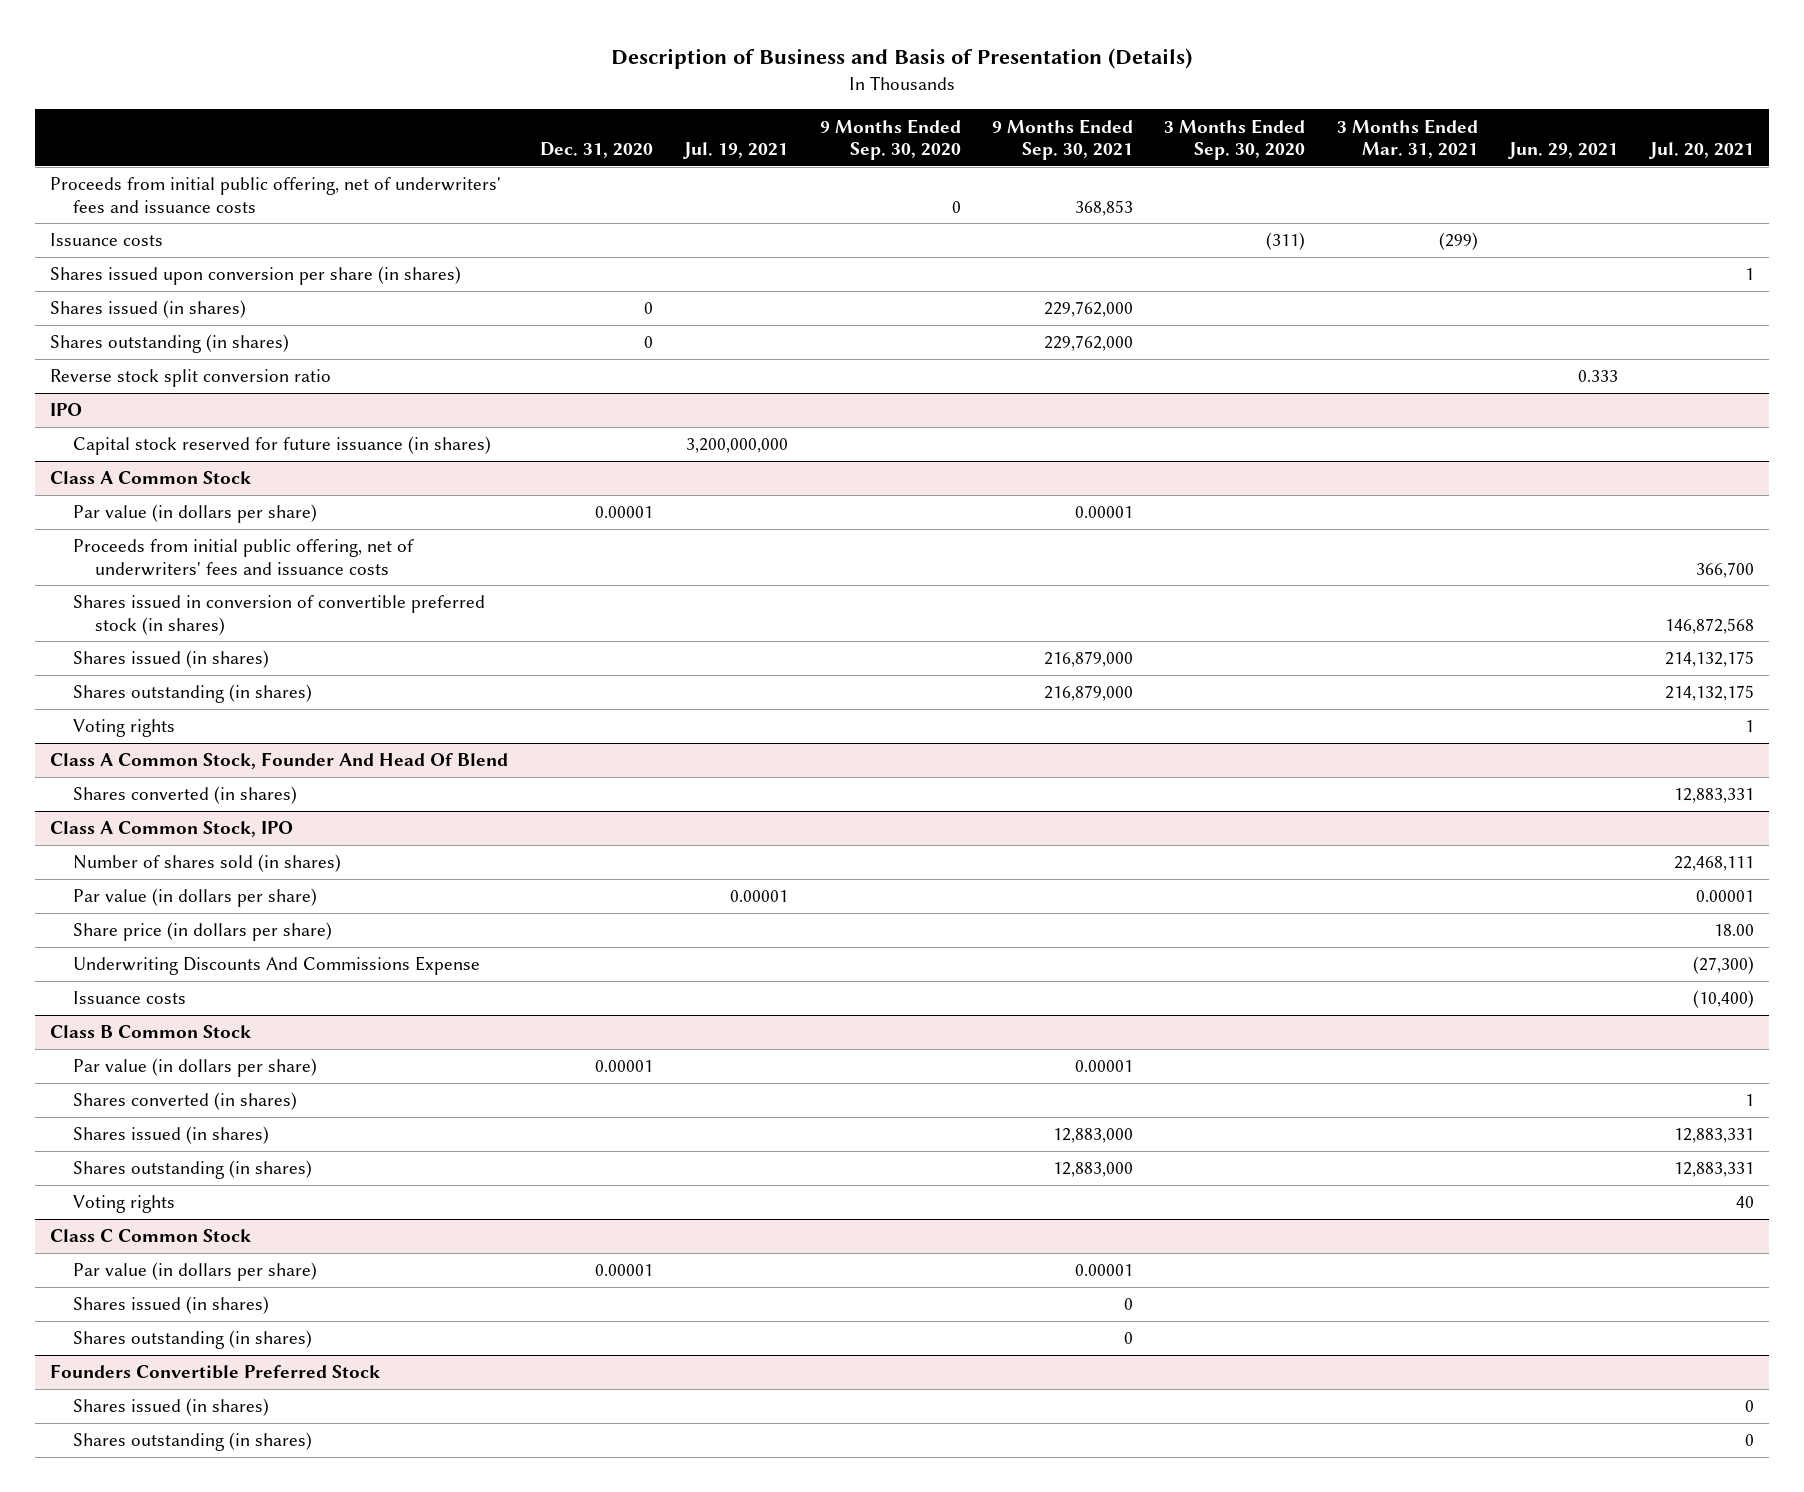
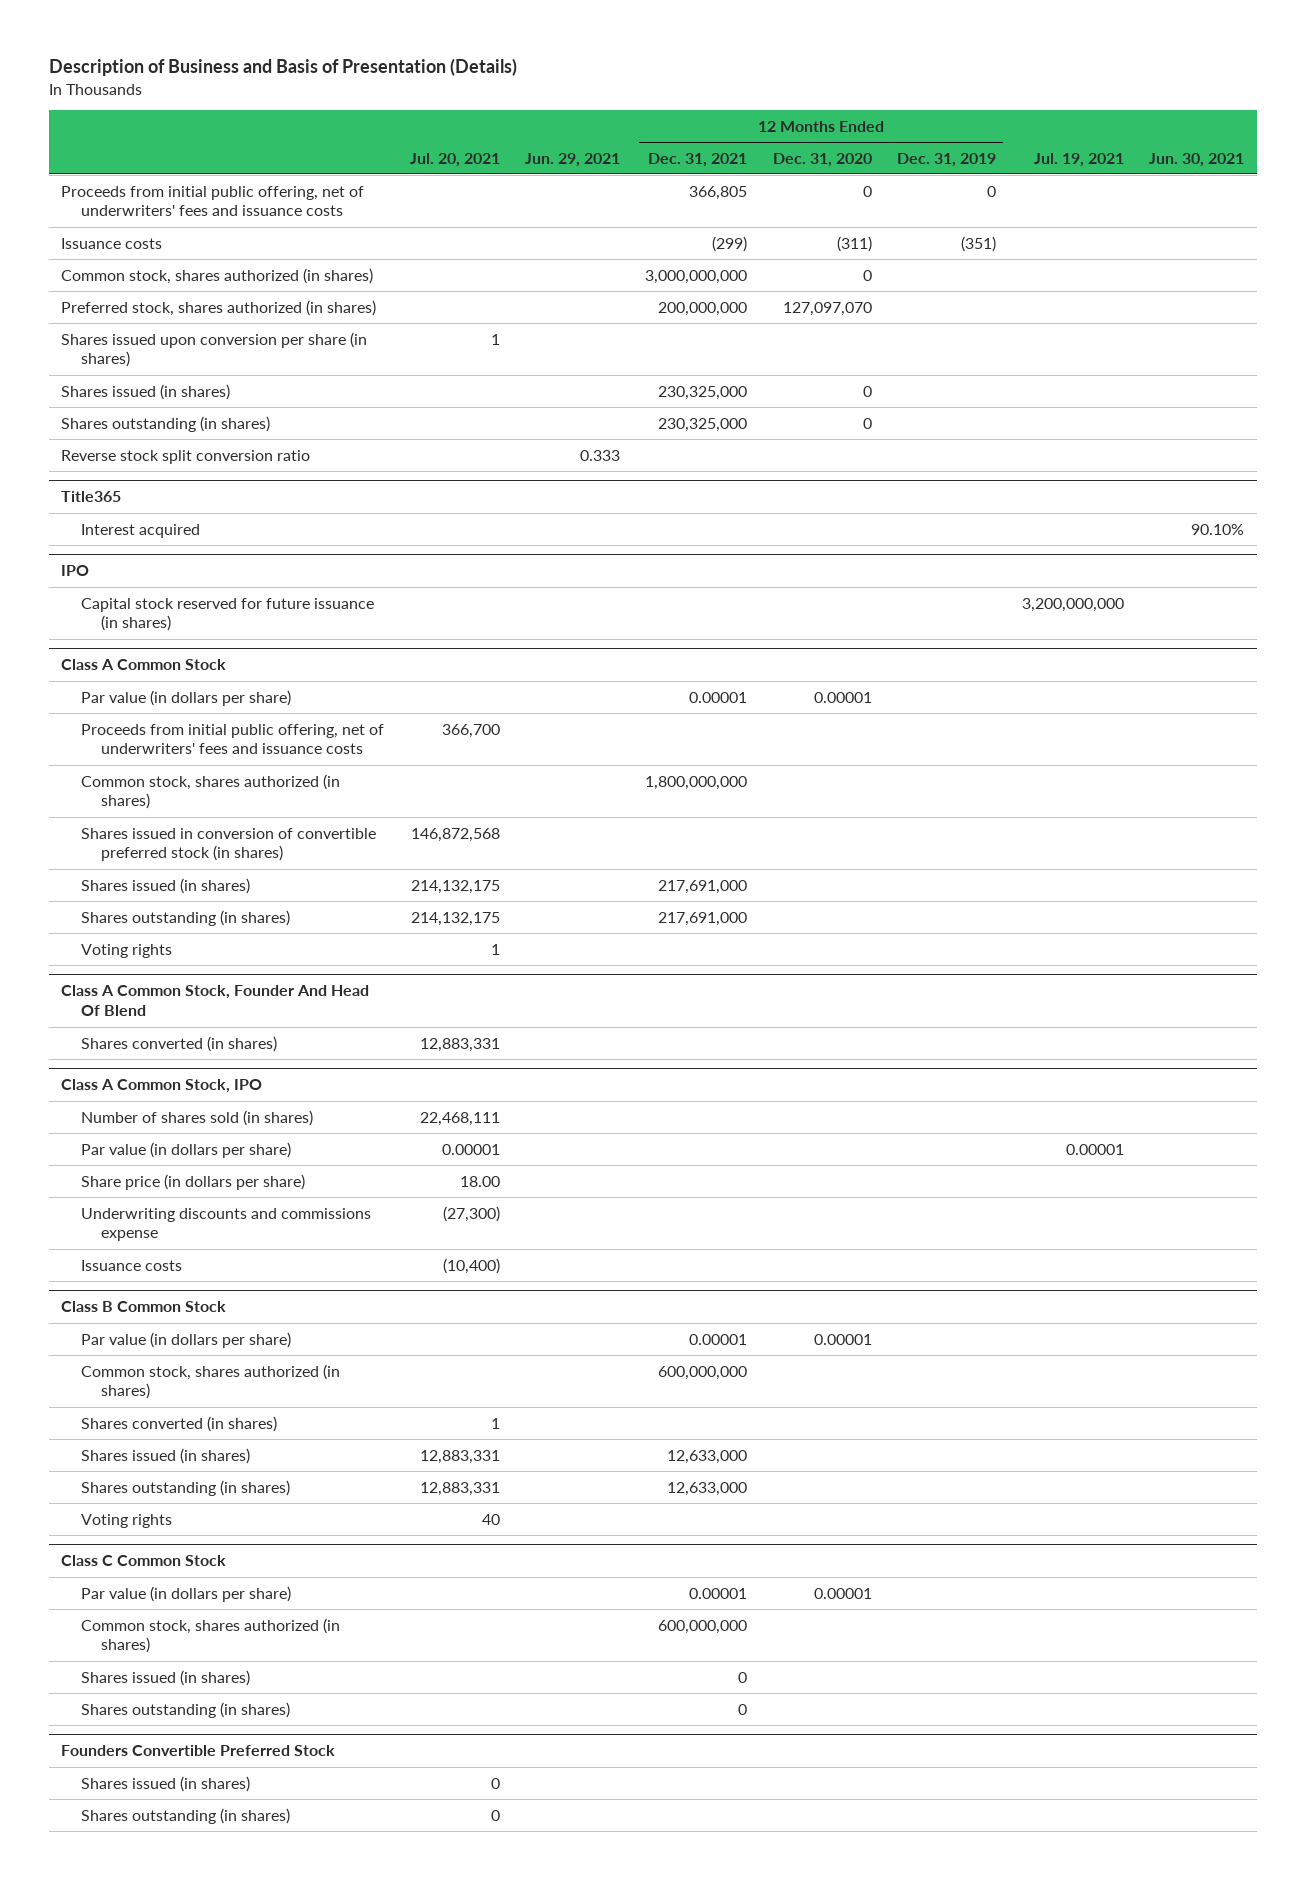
- | Dec. 31, 2020 | Jul. 19, 2021 | 9 Months Ended Sep. 30, 2020 | 9 Months Ended Sep. 30, 2021 | 3 Months Ended Sep. 30, 2020 | 3 Months Ended Mar. 31, 2021 | Jun. 29, 2021 | Jul. 20, 2021
+ | Jul. 20, 2021 | Jun. 29, 2021 | 12 Months Ended Dec. 31, 2021 | 12 Months Ended Dec. 31, 2020 | 12 Months Ended Dec. 31, 2019 | Jul. 19, 2021 | Jun. 30, 2021
+ Common stock, shares authorized (in shares) | | | 3,000,000,000 | 0 | | |
+ Preferred stock, shares authorized (in shares) | | | 200,000,000 | 127,097,070 | | |
+ Title365
+ Interest acquired | | | | | | | 90.10%
@ Class A Common Stock
+ Common stock, shares authorized (in shares) | | | 1,800,000,000 | | | |
@ Class A Common Stock, IPO
- Underwriting Discounts And Commissions Expense | | | | | | | | (27,300)
+ Underwriting discounts and commissions expense | (27,300) | | | | | |
@ Class B Common Stock
+ Common stock, shares authorized (in shares) | | | 600,000,000 | | | |
@ Class C Common Stock
+ Common stock, shares authorized (in shares) | | | 600,000,000 | | | |

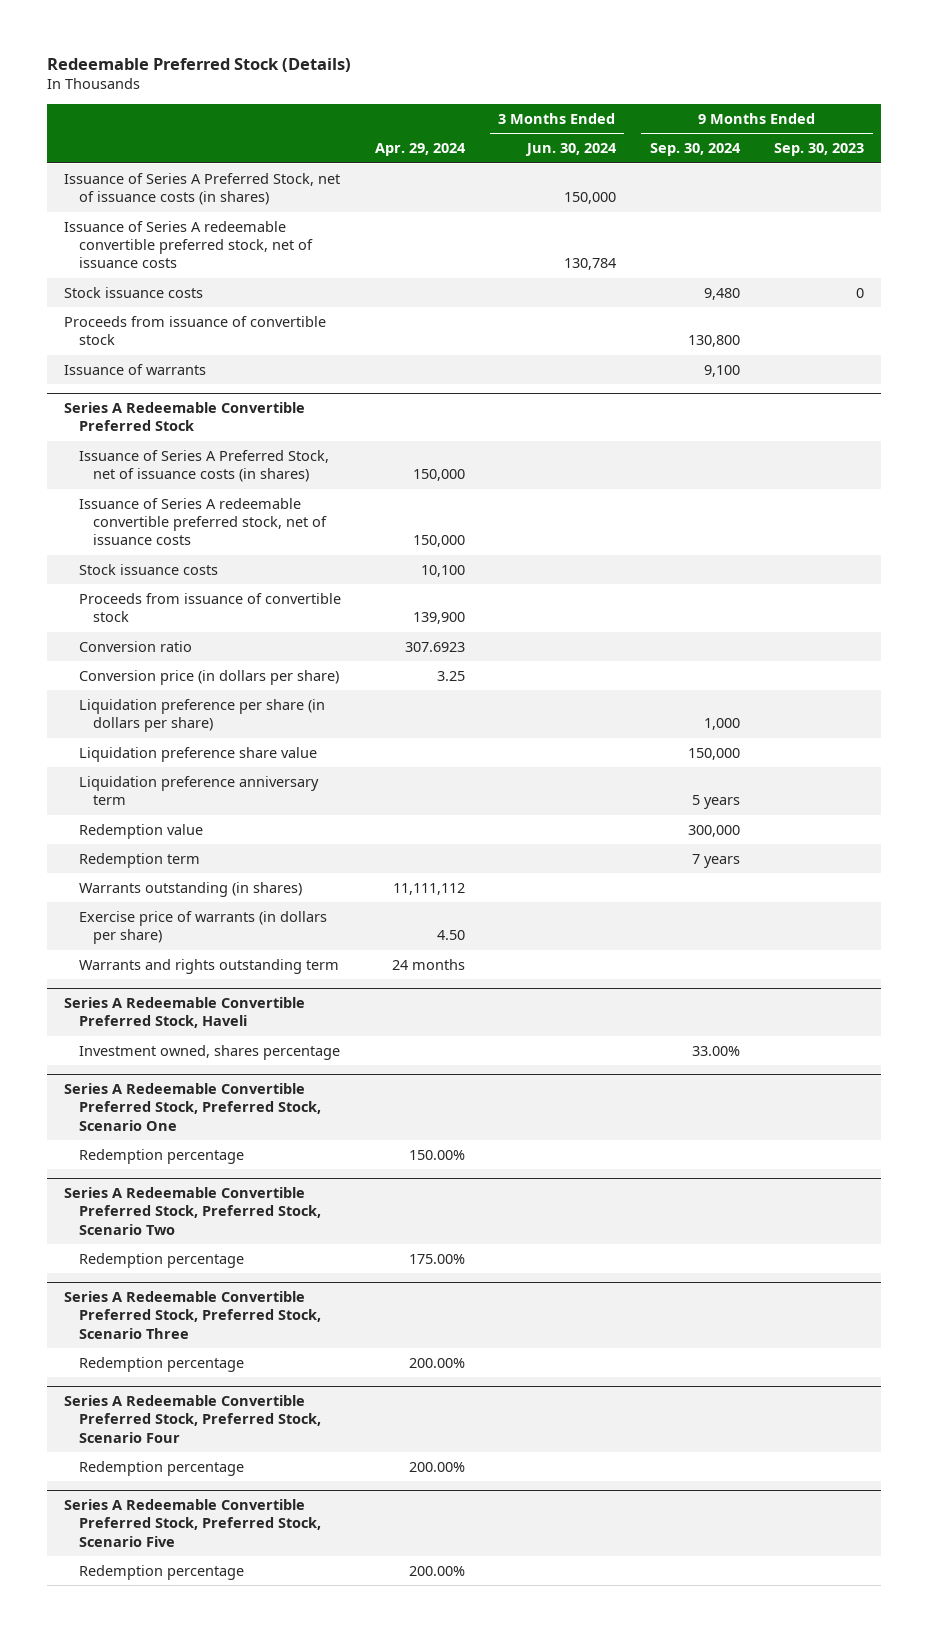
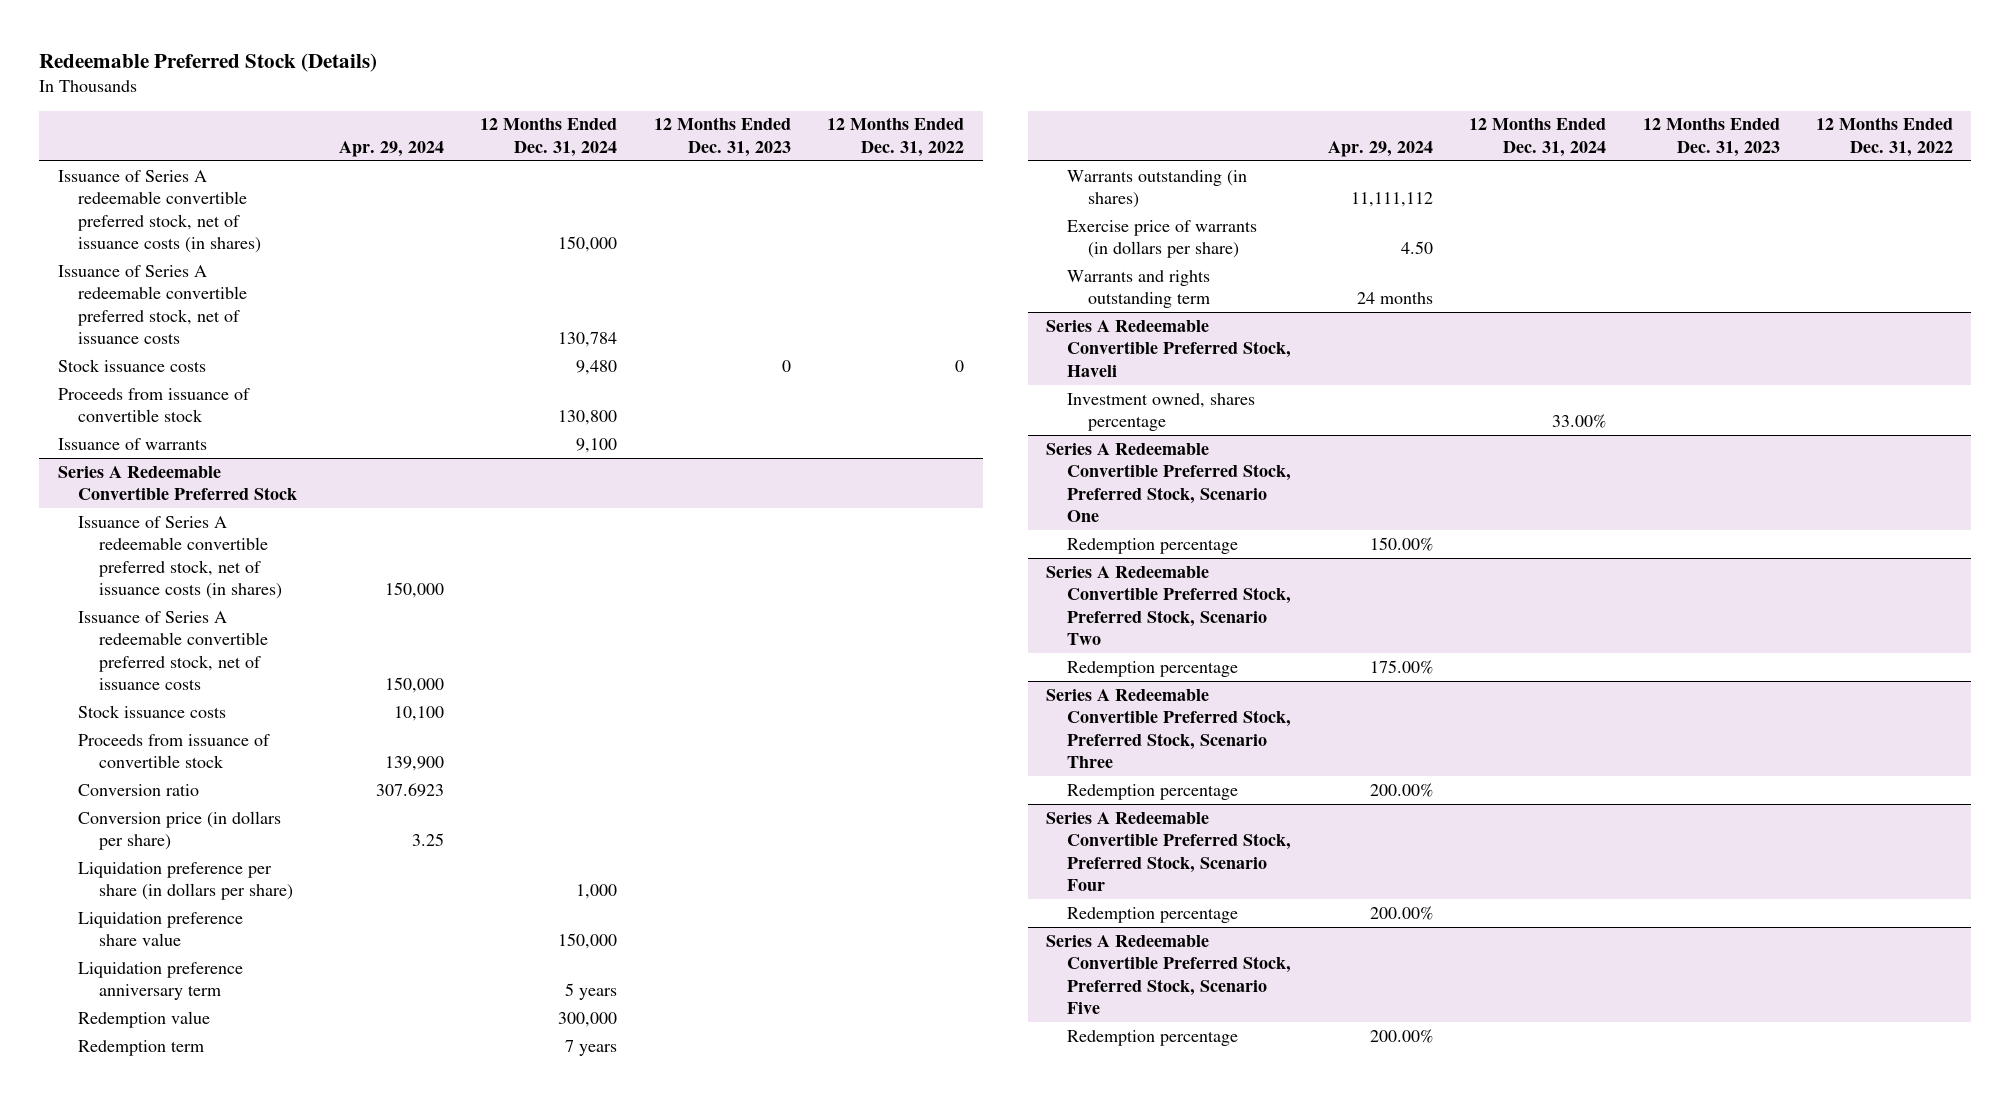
- | Apr. 29, 2024 | 3 Months Ended Jun. 30, 2024 | 9 Months Ended Sep. 30, 2024 | 9 Months Ended Sep. 30, 2023
+ | Apr. 29, 2024 | 12 Months Ended Dec. 31, 2024 | 12 Months Ended Dec. 31, 2023 | 12 Months Ended Dec. 31, 2022
- Issuance of Series A Preferred Stock, net of issuance costs (in shares) | | 150,000 | |
+ Issuance of Series A redeemable convertible preferred stock, net of issuance costs (in shares) | | 150,000 | |
@ Series A Redeemable Convertible Preferred Stock
- Issuance of Series A Preferred Stock, net of issuance costs (in shares) | 150,000 | | |
+ Issuance of Series A redeemable convertible preferred stock, net of issuance costs (in shares) | 150,000 | | |

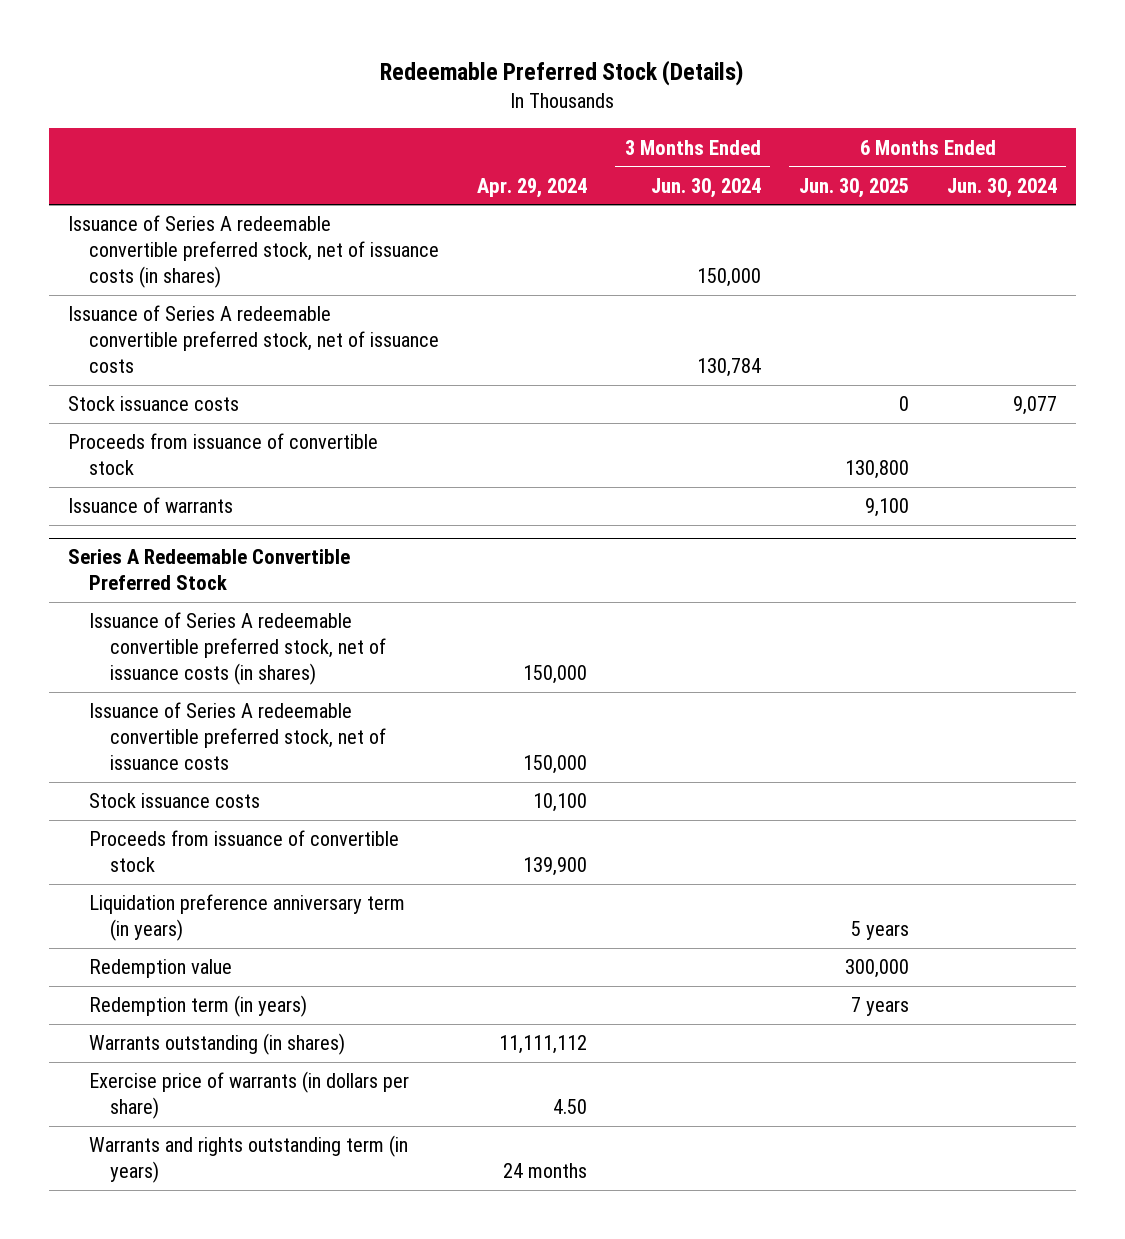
- | Apr. 29, 2024 | 12 Months Ended Dec. 31, 2024 | 12 Months Ended Dec. 31, 2023 | 12 Months Ended Dec. 31, 2022
+ | Apr. 29, 2024 | 3 Months Ended Jun. 30, 2024 | 6 Months Ended Jun. 30, 2025 | 6 Months Ended Jun. 30, 2024
@ Series A Redeemable Convertible Preferred Stock
- Conversion ratio | 307.6923 | | |
- Conversion price (in dollars per share) | 3.25 | | |
- Liquidation preference per share (in dollars per share) | | 1,000 | |
- Liquidation preference share value | | 150,000 | |
- Liquidation preference anniversary term | | 5 years | |
+ Liquidation preference anniversary term (in years) | | | 5 years |
- Redemption term | | 7 years | |
+ Redemption term (in years) | | | 7 years |
- Warrants and rights outstanding term | 24 months | | |
- Series A Redeemable Convertible Preferred Stock, Haveli
- Investment owned, shares percentage | | 33.00% | |
- Series A Redeemable Convertible Preferred Stock, Preferred Stock, Scenario One
- Redemption percentage | 150.00% | | |
- Series A Redeemable Convertible Preferred Stock, Preferred Stock, Scenario Two
- Redemption percentage | 175.00% | | |
- Series A Redeemable Convertible Preferred Stock, Preferred Stock, Scenario Three
- Redemption percentage | 200.00% | | |
- Series A Redeemable Convertible Preferred Stock, Preferred Stock, Scenario Four
- Redemption percentage | 200.00% | | |
- Series A Redeemable Convertible Preferred Stock, Preferred Stock, Scenario Five
- Redemption percentage | 200.00% | | |
@ Series A Redeemable Convertible Preferred Stock
+ Warrants and rights outstanding term (in years) | 24 months | | |

